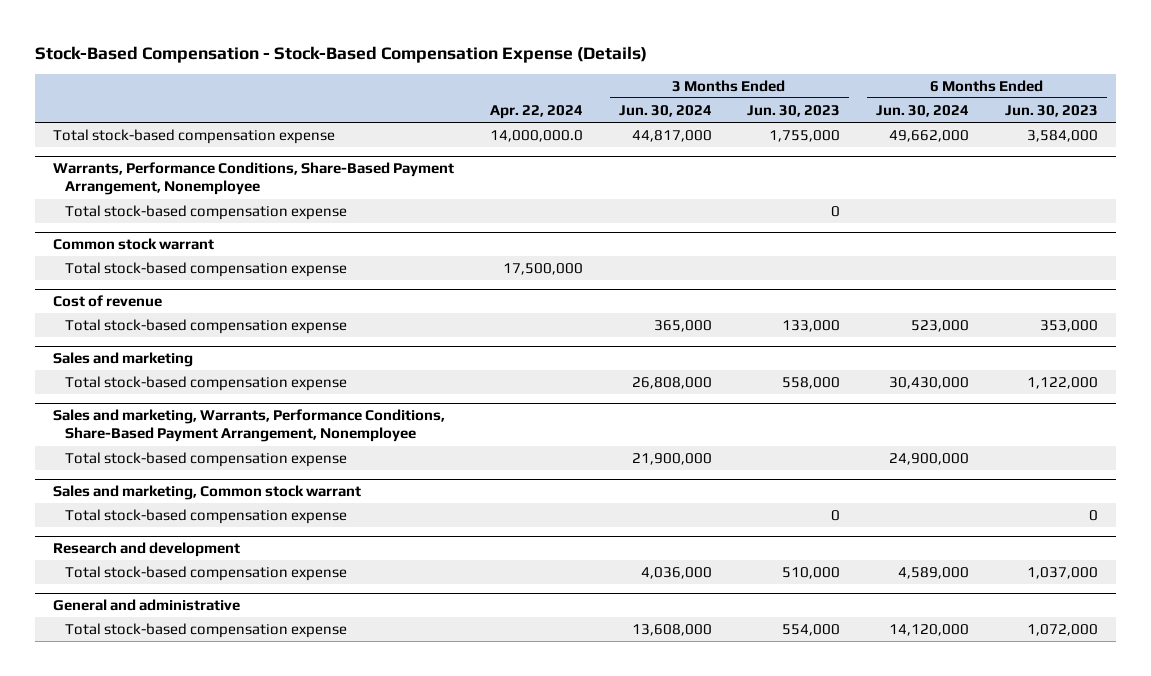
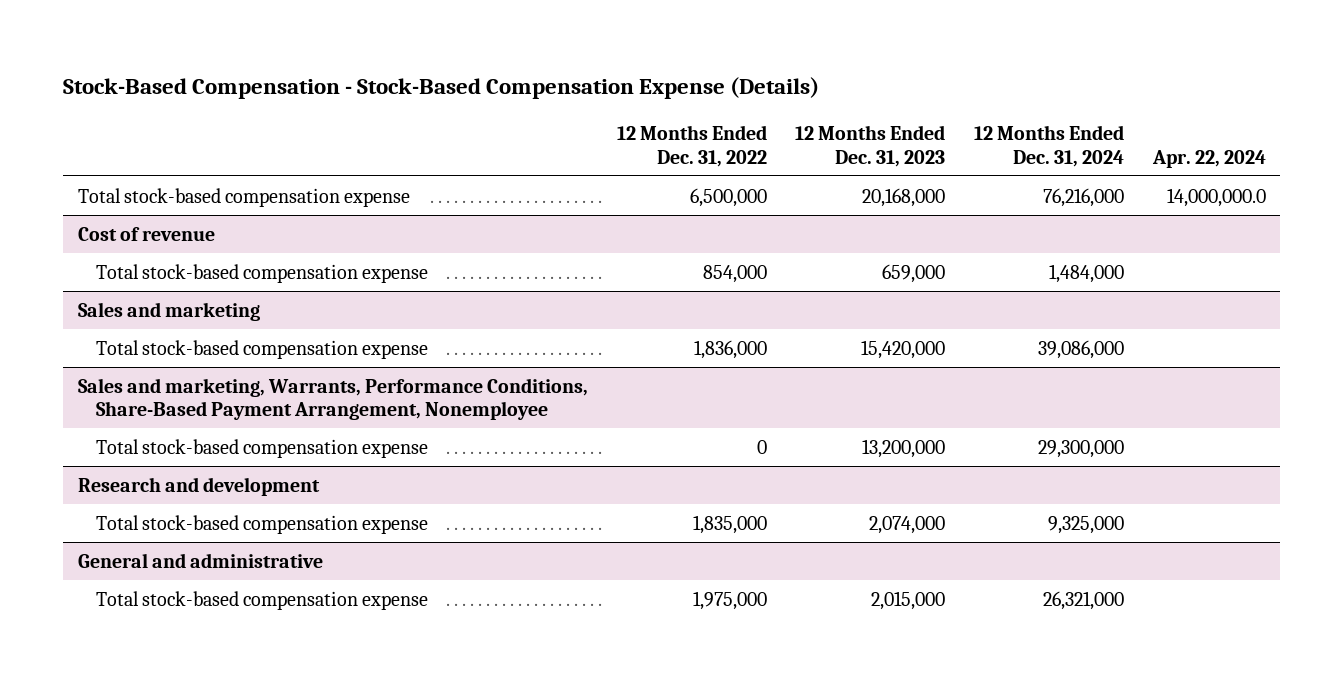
- | Apr. 22, 2024 | 3 Months Ended Jun. 30, 2024 | 3 Months Ended Jun. 30, 2023 | 6 Months Ended Jun. 30, 2024 | 6 Months Ended Jun. 30, 2023
+ | 12 Months Ended Dec. 31, 2022 | 12 Months Ended Dec. 31, 2023 | 12 Months Ended Dec. 31, 2024 | Apr. 22, 2024
- Warrants, Performance Conditions, Share-Based Payment Arrangement, Nonemployee
- Total stock-based compensation expense | | | 0 | |
- Common stock warrant
- Total stock-based compensation expense | 17,500,000 | | | |
- Sales and marketing, Common stock warrant
- Total stock-based compensation expense | | | 0 | | 0

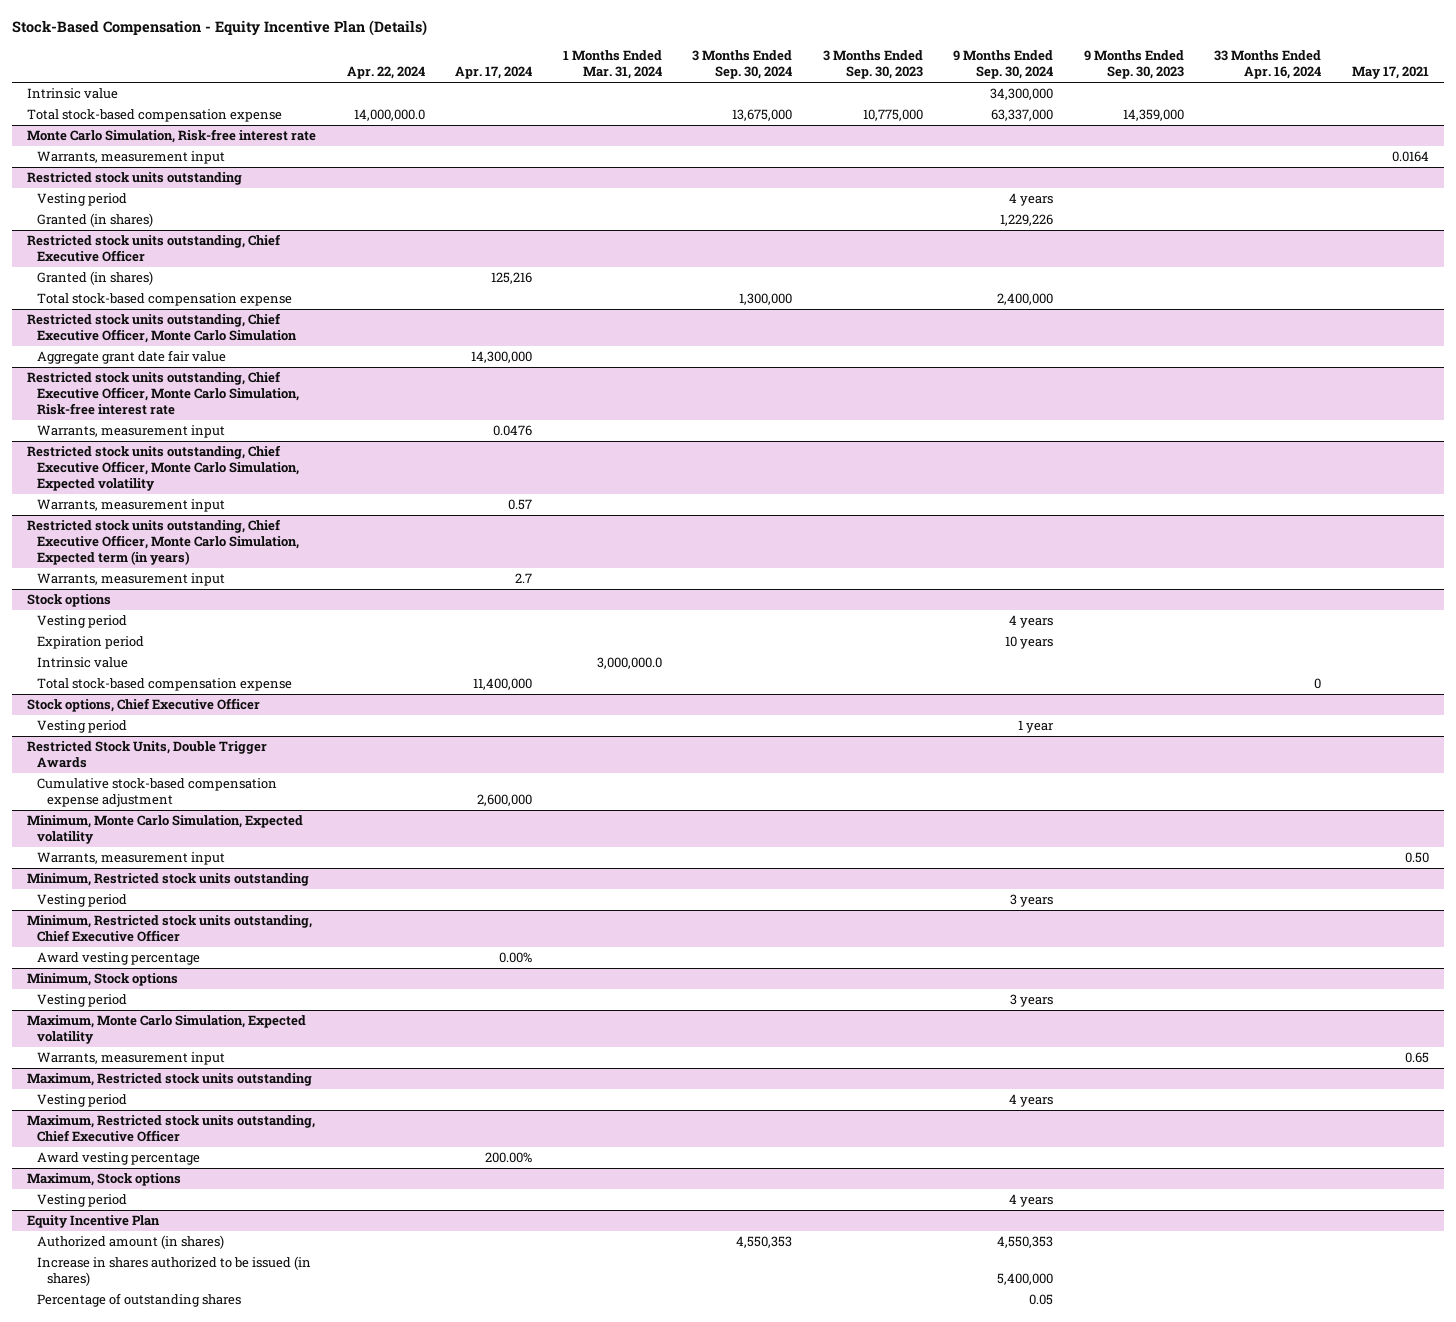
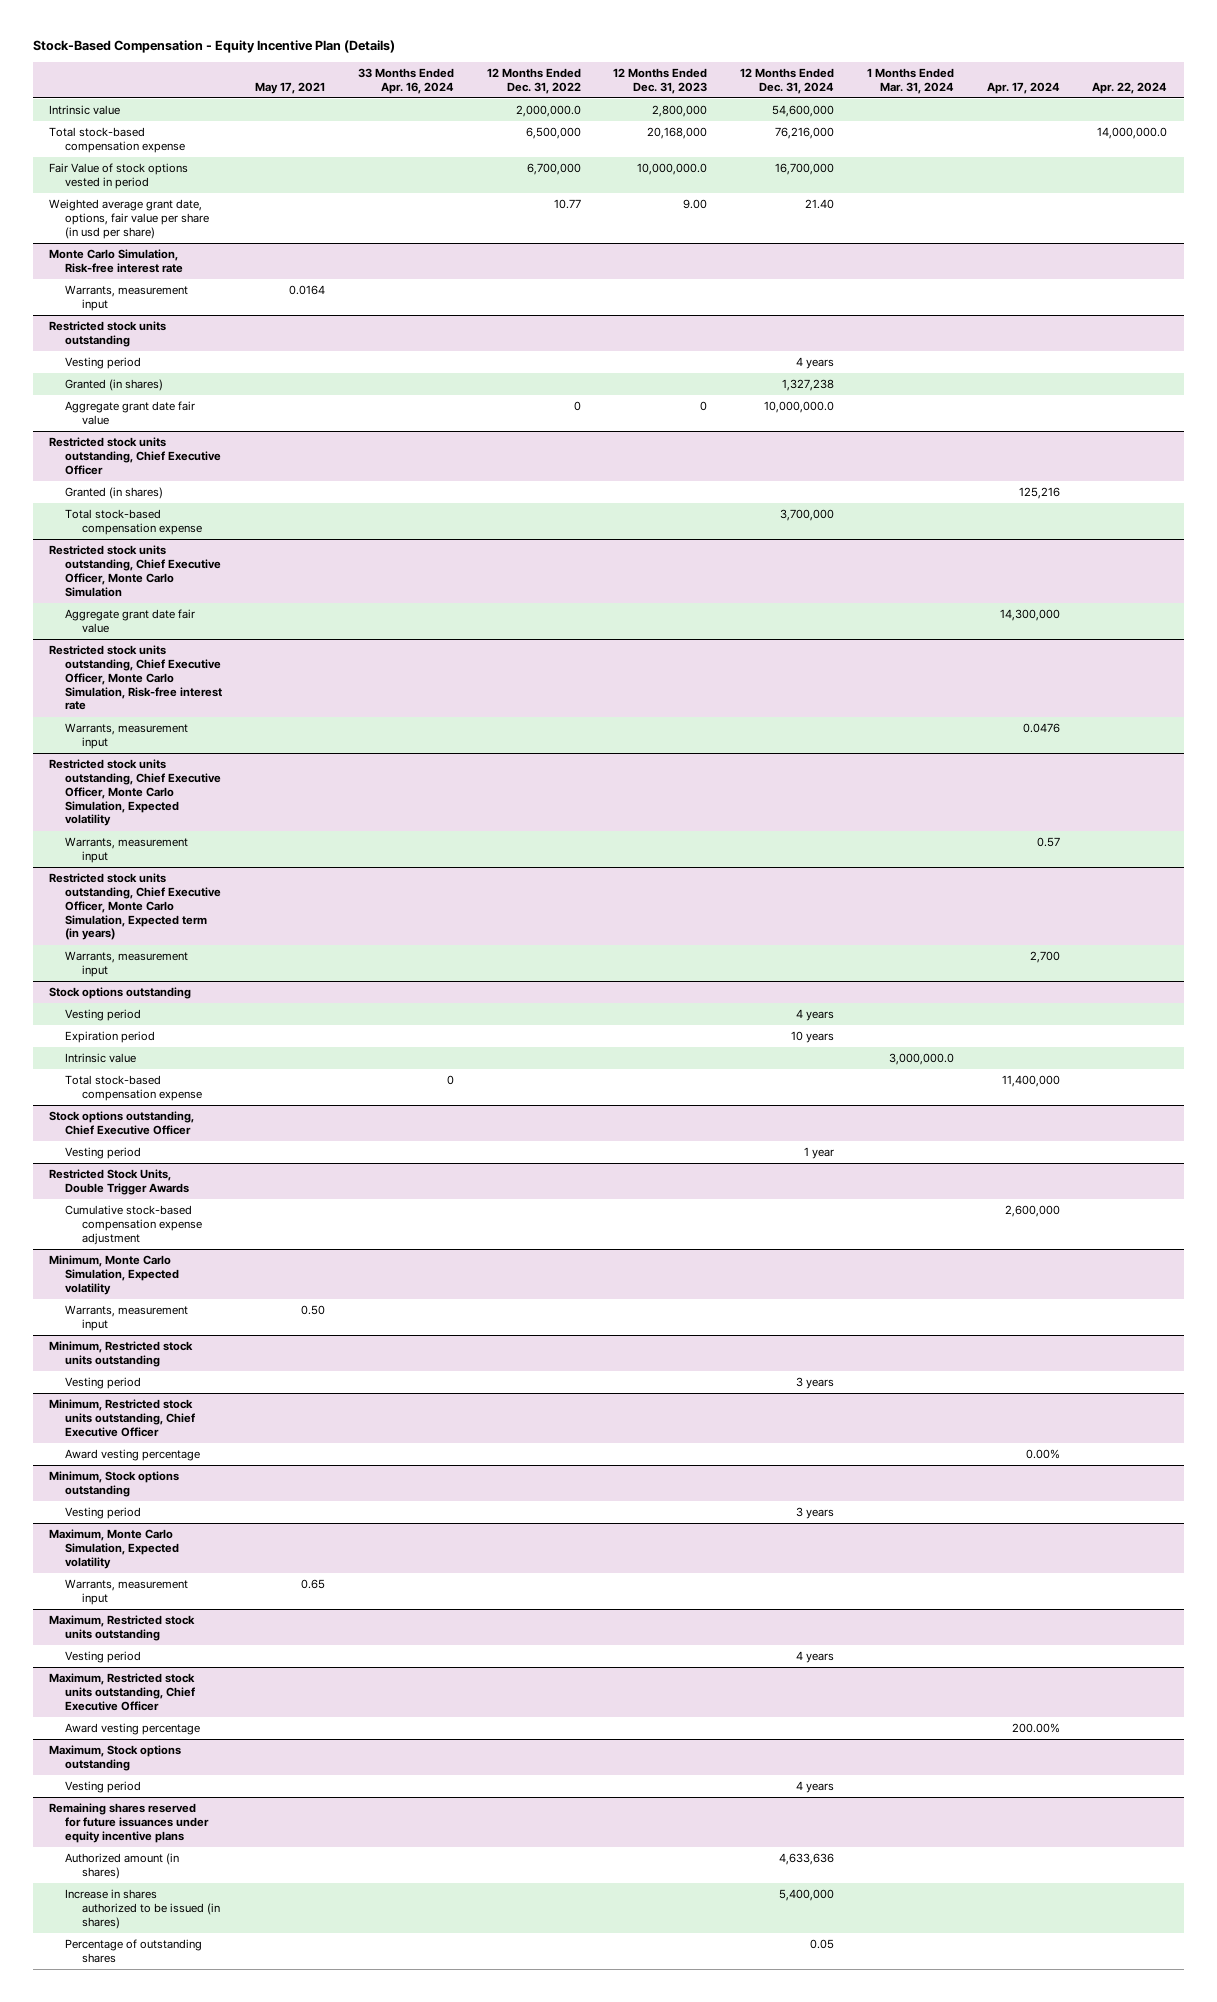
- | Apr. 22, 2024 | Apr. 17, 2024 | 1 Months Ended Mar. 31, 2024 | 3 Months Ended Sep. 30, 2024 | 3 Months Ended Sep. 30, 2023 | 9 Months Ended Sep. 30, 2024 | 9 Months Ended Sep. 30, 2023 | 33 Months Ended Apr. 16, 2024 | May 17, 2021
+ | May 17, 2021 | 33 Months Ended Apr. 16, 2024 | 12 Months Ended Dec. 31, 2022 | 12 Months Ended Dec. 31, 2023 | 12 Months Ended Dec. 31, 2024 | 1 Months Ended Mar. 31, 2024 | Apr. 17, 2024 | Apr. 22, 2024
+ Fair Value of stock options vested in period | | | 6,700,000 | 10,000,000.0 | 16,700,000 | | |
+ Weighted average grant date, options, fair value per share (in usd per share) | | | 10.77 | 9.00 | 21.40 | | |
@ Restricted stock units outstanding
+ Aggregate grant date fair value | | | 0 | 0 | 10,000,000.0 | | |
@ Restricted stock units outstanding, Chief Executive Officer, Monte Carlo Simulation, Expected term (in years)
- Warrants, measurement input | | 2.7 | | | | | | |
- Stock options
@ Restricted stock units outstanding, Chief Executive Officer, Monte Carlo Simulation, Expected term (in years)
+ Warrants, measurement input | | | | | | | 2,700 |
+ Stock options outstanding
- Stock options, Chief Executive Officer
+ Stock options outstanding, Chief Executive Officer
- Minimum, Stock options
+ Minimum, Stock options outstanding
- Maximum, Stock options
+ Maximum, Stock options outstanding
- Equity Incentive Plan
+ Remaining shares reserved for future issuances under equity incentive plans

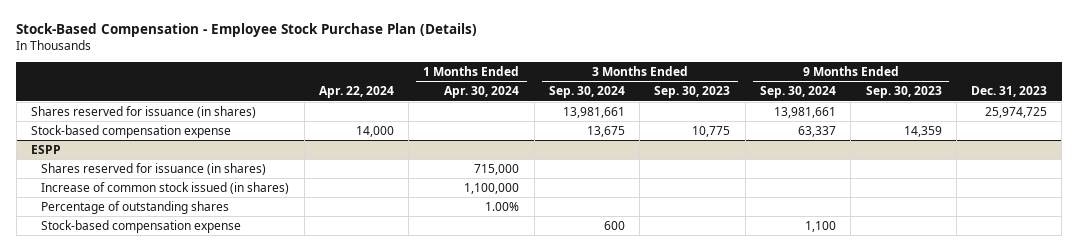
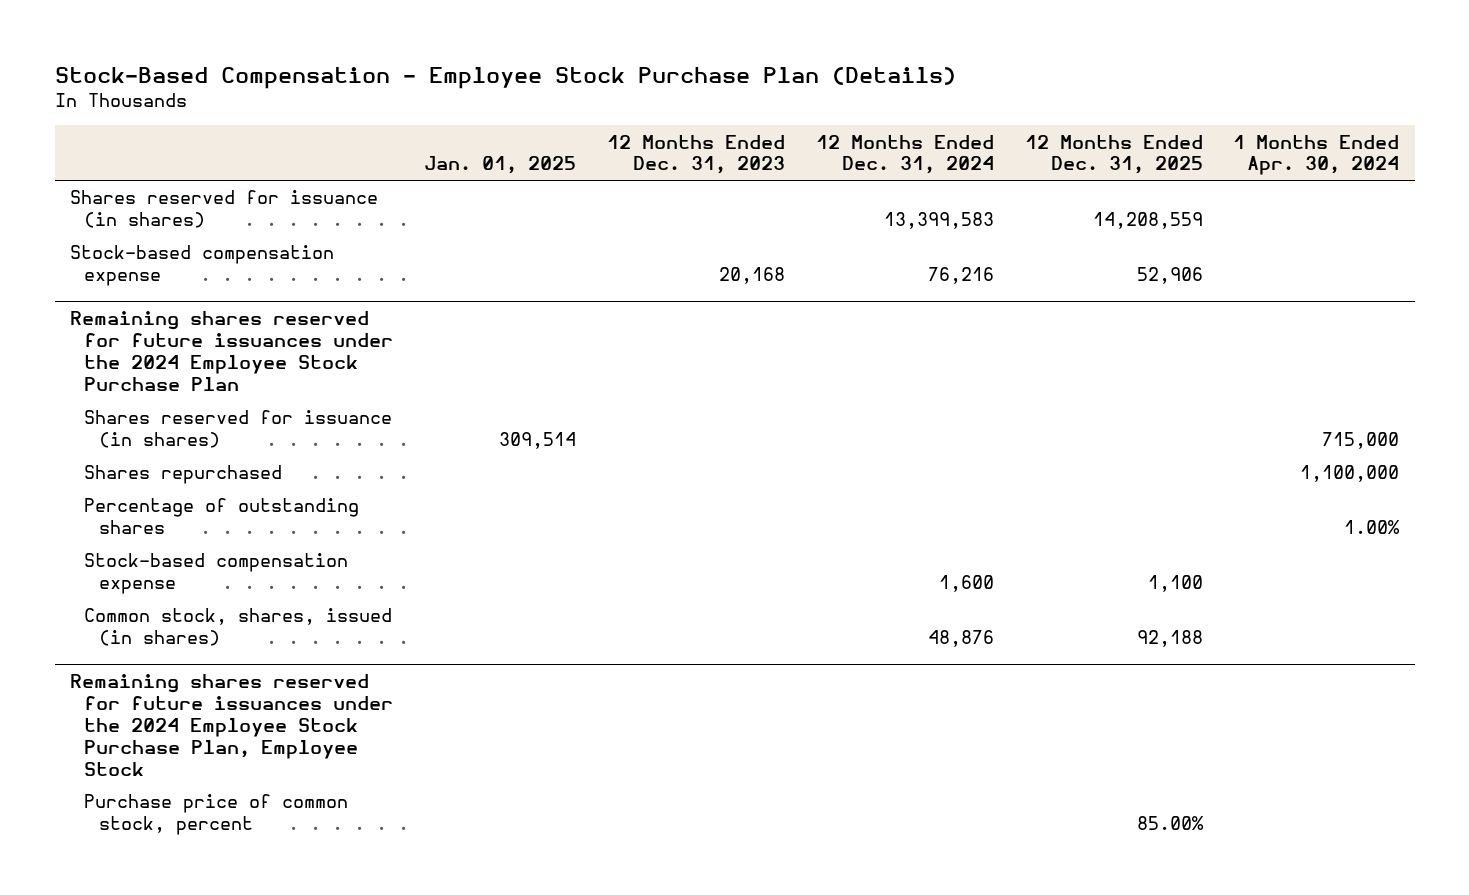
- | Apr. 22, 2024 | 1 Months Ended Apr. 30, 2024 | 3 Months Ended Sep. 30, 2024 | 3 Months Ended Sep. 30, 2023 | 9 Months Ended Sep. 30, 2024 | 9 Months Ended Sep. 30, 2023 | Dec. 31, 2023
+ | Jan. 01, 2025 | 12 Months Ended Dec. 31, 2023 | 12 Months Ended Dec. 31, 2024 | 12 Months Ended Dec. 31, 2025 | 1 Months Ended Apr. 30, 2024
- ESPP
+ Remaining shares reserved for future issuances under the 2024 Employee Stock Purchase Plan
- Increase of common stock issued (in shares) | | 1,100,000 | | | | |
+ Shares repurchased | | | | | 1,100,000
+ Common stock, shares, issued (in shares) | | | 48,876 | 92,188 |
+ Remaining shares reserved for future issuances under the 2024 Employee Stock Purchase Plan, Employee Stock
+ Purchase price of common stock, percent | | | | 85.00% |

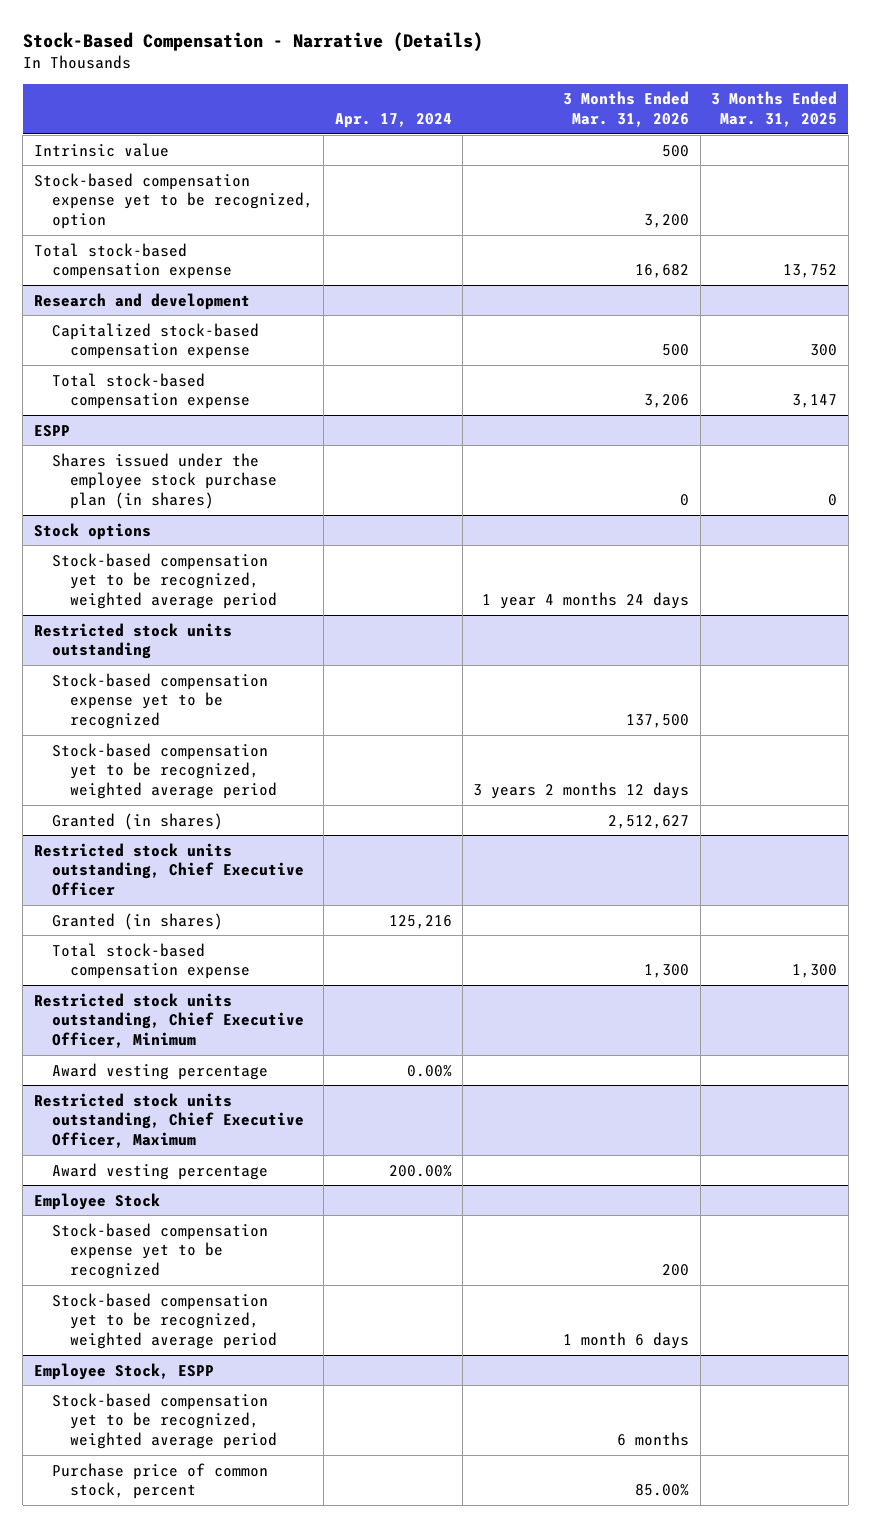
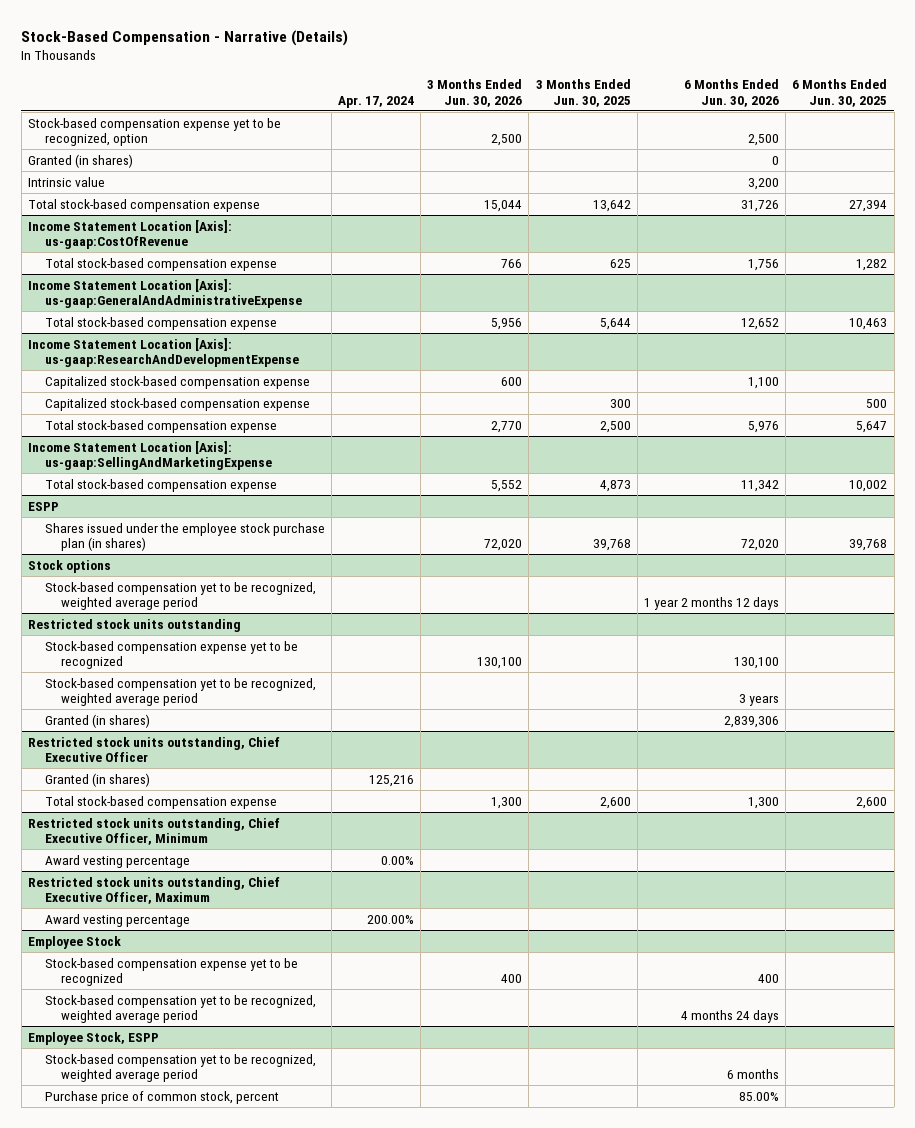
- | Apr. 17, 2024 | 3 Months Ended Mar. 31, 2026 | 3 Months Ended Mar. 31, 2025
+ | Apr. 17, 2024 | 3 Months Ended Jun. 30, 2026 | 3 Months Ended Jun. 30, 2025 | 6 Months Ended Jun. 30, 2026 | 6 Months Ended Jun. 30, 2025
+ Granted (in shares) | | | | 0 |
moved down: Intrinsic value | | | | 3,200 |
- Research and development
- Capitalized stock-based compensation expense | | 500 | 300
- Total stock-based compensation expense | | 3,206 | 3,147
+ Income Statement Location [Axis]: us-gaap:CostOfRevenue
+ Total stock-based compensation expense | | 766 | 625 | 1,756 | 1,282
+ Income Statement Location [Axis]: us-gaap:GeneralAndAdministrativeExpense
+ Total stock-based compensation expense | | 5,956 | 5,644 | 12,652 | 10,463
+ Income Statement Location [Axis]: us-gaap:ResearchAndDevelopmentExpense
+ Capitalized stock-based compensation expense | | 600 | | 1,100 |
+ Capitalized stock-based compensation expense | | | 300 | | 500
+ Total stock-based compensation expense | | 2,770 | 2,500 | 5,976 | 5,647
+ Income Statement Location [Axis]: us-gaap:SellingAndMarketingExpense
+ Total stock-based compensation expense | | 5,552 | 4,873 | 11,342 | 10,002

